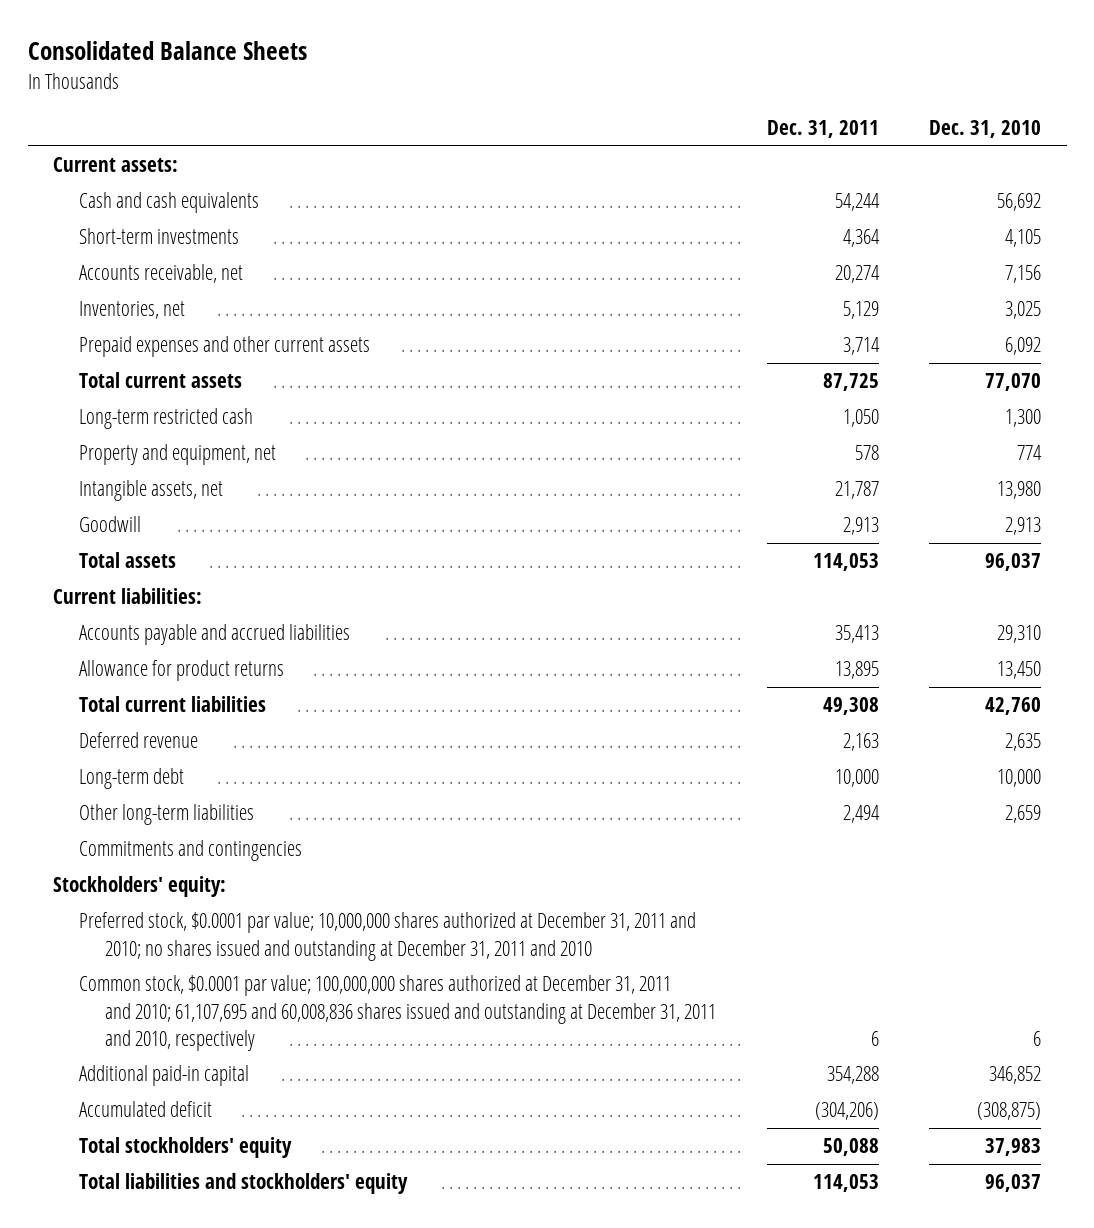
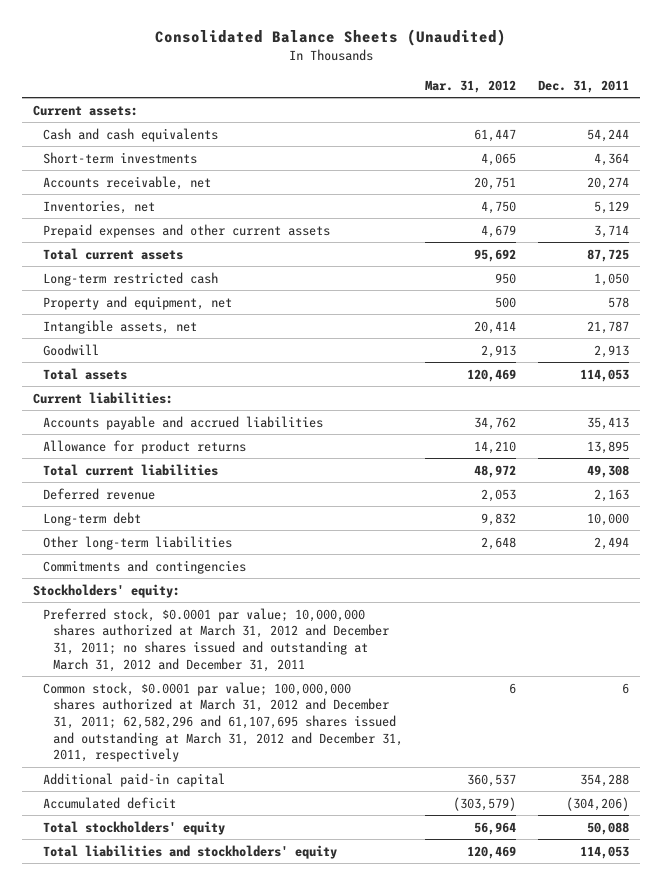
- Consolidated Balance Sheets
+ Consolidated Balance Sheets (Unaudited)
- | Dec. 31, 2011 | Dec. 31, 2010
+ | Mar. 31, 2012 | Dec. 31, 2011
- Preferred stock, $0.0001 par value; 10,000,000 shares authorized at December 31, 2011 and 2010; no shares issued and outstanding at December 31, 2011 and 2010
- Common stock, $0.0001 par value; 100,000,000 shares authorized at December 31, 2011 and 2010; 61,107,695 and 60,008,836 shares issued and outstanding at December 31, 2011 and 2010, respectively | 6 | 6
+ Preferred stock, $0.0001 par value; 10,000,000 shares authorized at March 31, 2012 and December 31, 2011; no shares issued and outstanding at March 31, 2012 and December 31, 2011
+ Common stock, $0.0001 par value; 100,000,000 shares authorized at March 31, 2012 and December 31, 2011; 62,582,296 and 61,107,695 shares issued and outstanding at March 31, 2012 and December 31, 2011, respectively | 6 | 6

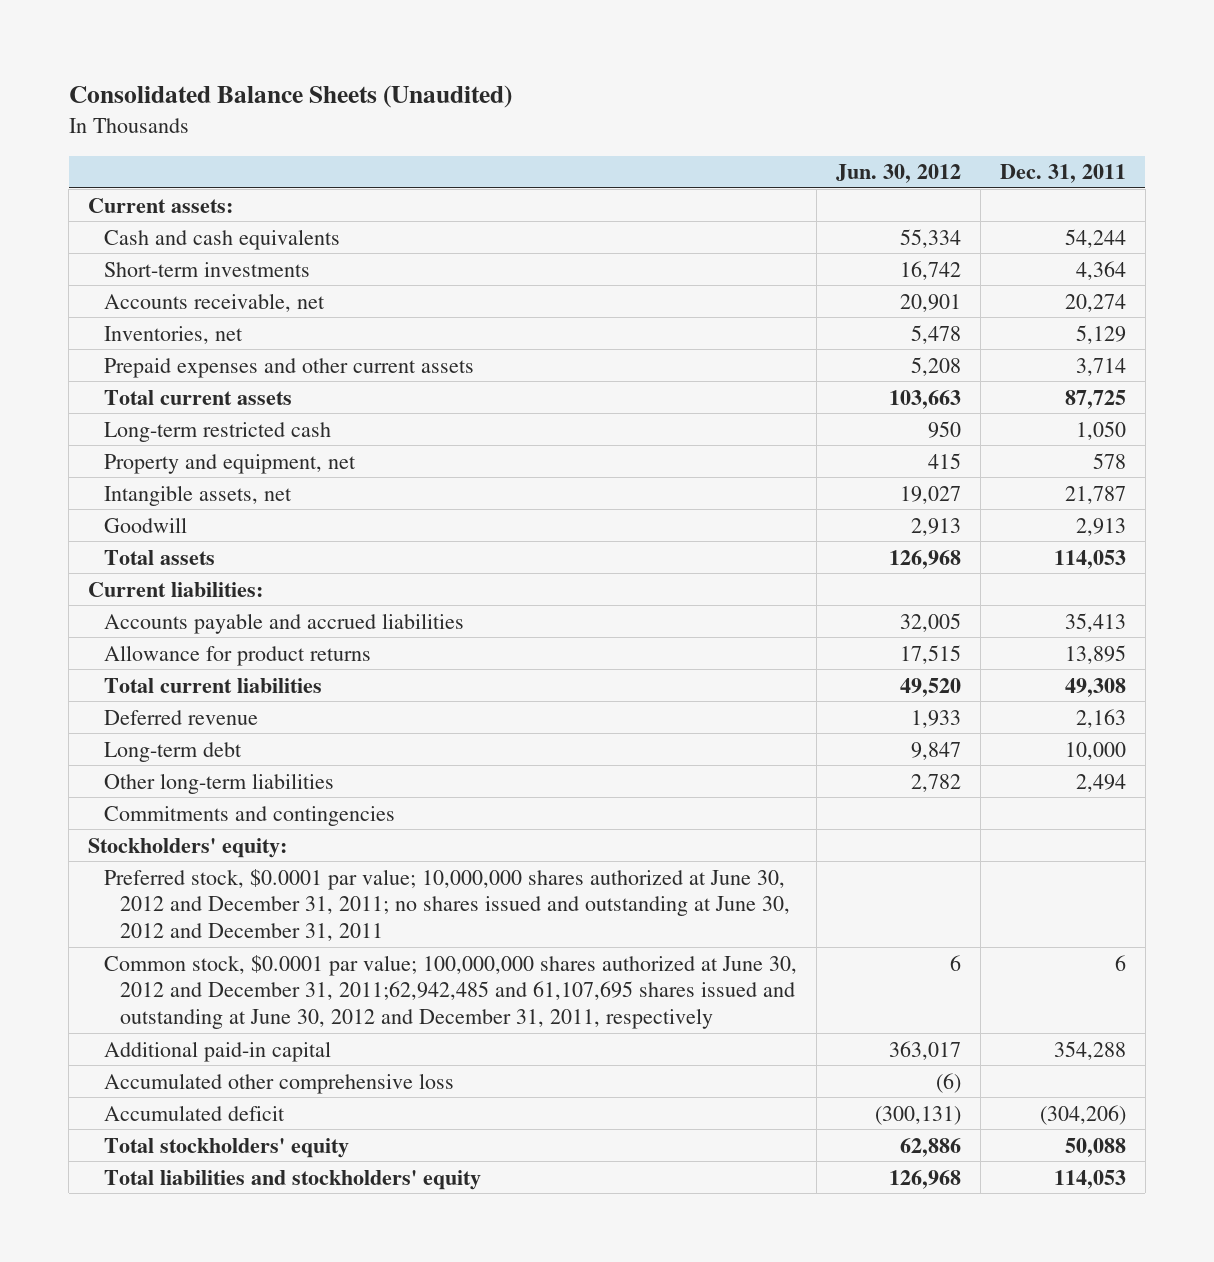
- | Mar. 31, 2012 | Dec. 31, 2011
+ | Jun. 30, 2012 | Dec. 31, 2011
- Preferred stock, $0.0001 par value; 10,000,000 shares authorized at March 31, 2012 and December 31, 2011; no shares issued and outstanding at March 31, 2012 and December 31, 2011
- Common stock, $0.0001 par value; 100,000,000 shares authorized at March 31, 2012 and December 31, 2011; 62,582,296 and 61,107,695 shares issued and outstanding at March 31, 2012 and December 31, 2011, respectively | 6 | 6
+ Preferred stock, $0.0001 par value; 10,000,000 shares authorized at June 30, 2012 and December 31, 2011; no shares issued and outstanding at June 30, 2012 and December 31, 2011
+ Common stock, $0.0001 par value; 100,000,000 shares authorized at June 30, 2012 and December 31, 2011;62,942,485 and 61,107,695 shares issued and outstanding at June 30, 2012 and December 31, 2011, respectively | 6 | 6
+ Accumulated other comprehensive loss | (6) |

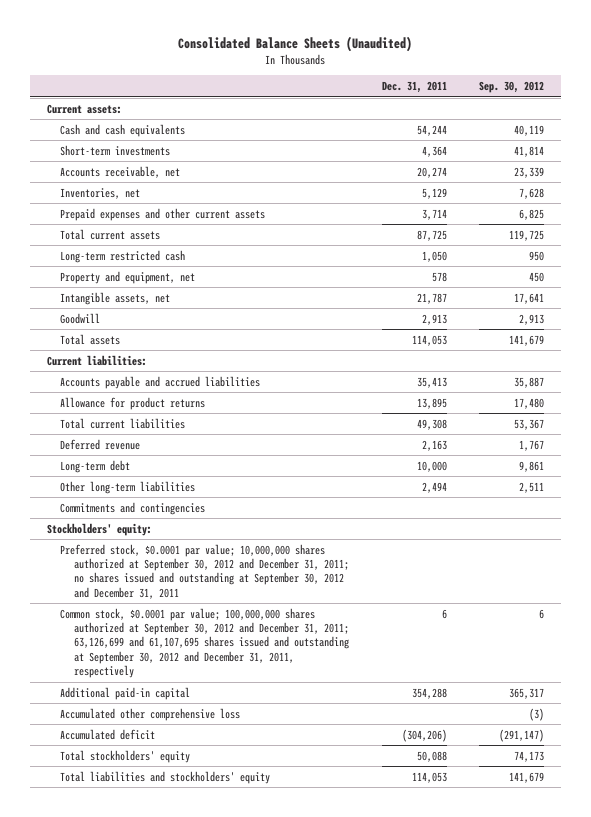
- | Jun. 30, 2012 | Dec. 31, 2011
+ | Dec. 31, 2011 | Sep. 30, 2012
- Preferred stock, $0.0001 par value; 10,000,000 shares authorized at June 30, 2012 and December 31, 2011; no shares issued and outstanding at June 30, 2012 and December 31, 2011
- Common stock, $0.0001 par value; 100,000,000 shares authorized at June 30, 2012 and December 31, 2011;62,942,485 and 61,107,695 shares issued and outstanding at June 30, 2012 and December 31, 2011, respectively | 6 | 6
+ Preferred stock, $0.0001 par value; 10,000,000 shares authorized at September 30, 2012 and December 31, 2011; no shares issued and outstanding at September 30, 2012 and December 31, 2011
+ Common stock, $0.0001 par value; 100,000,000 shares authorized at September 30, 2012 and December 31, 2011; 63,126,699 and 61,107,695 shares issued and outstanding at September 30, 2012 and December 31, 2011, respectively | 6 | 6

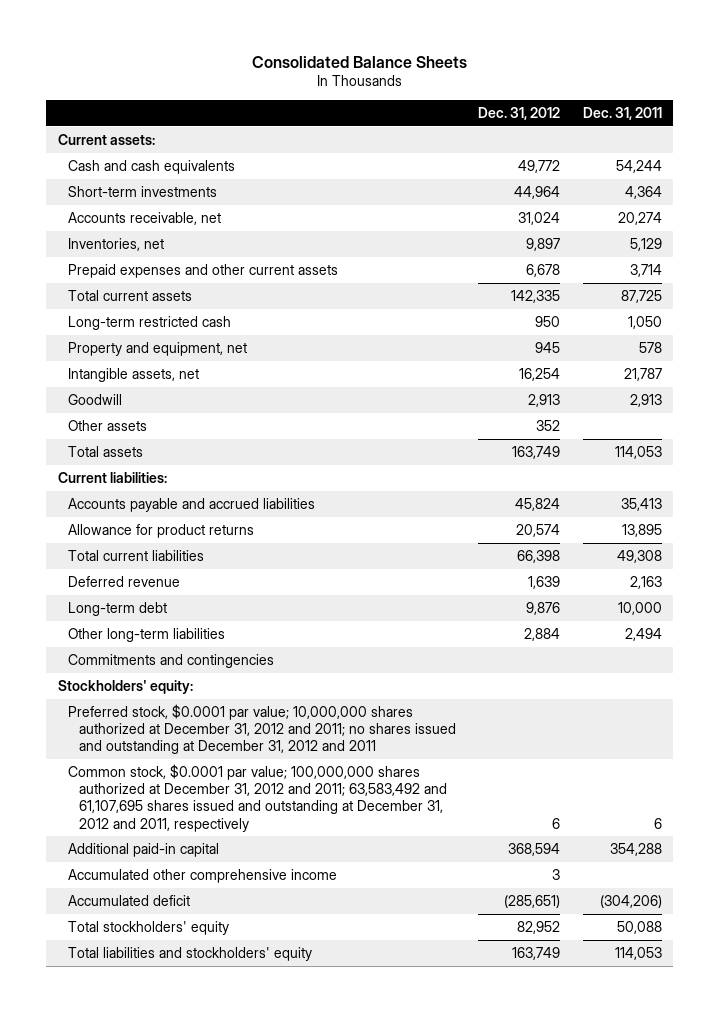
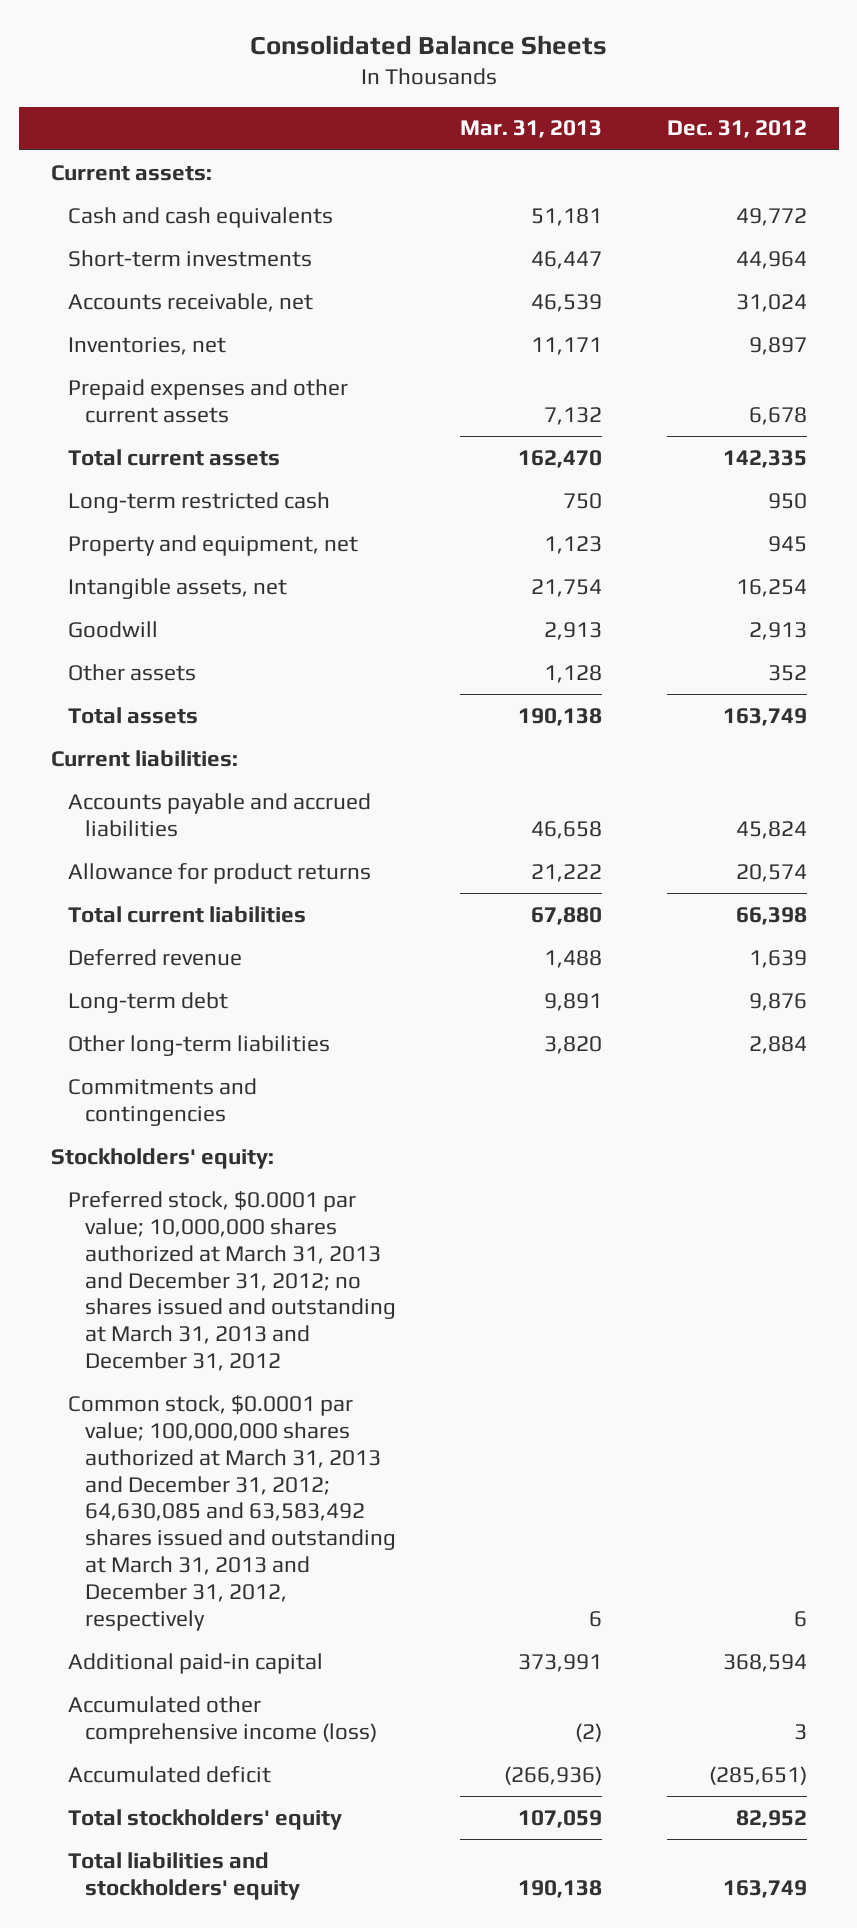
- | Dec. 31, 2012 | Dec. 31, 2011
+ | Mar. 31, 2013 | Dec. 31, 2012
- Preferred stock, $0.0001 par value; 10,000,000 shares authorized at December 31, 2012 and 2011; no shares issued and outstanding at December 31, 2012 and 2011
- Common stock, $0.0001 par value; 100,000,000 shares authorized at December 31, 2012 and 2011; 63,583,492 and 61,107,695 shares issued and outstanding at December 31, 2012 and 2011, respectively | 6 | 6
+ Preferred stock, $0.0001 par value; 10,000,000 shares authorized at March 31, 2013 and December 31, 2012; no shares issued and outstanding at March 31, 2013 and December 31, 2012
+ Common stock, $0.0001 par value; 100,000,000 shares authorized at March 31, 2013 and December 31, 2012; 64,630,085 and 63,583,492 shares issued and outstanding at March 31, 2013 and December 31, 2012, respectively | 6 | 6
- Accumulated other comprehensive income | 3 |
+ Accumulated other comprehensive income (loss) | (2) | 3

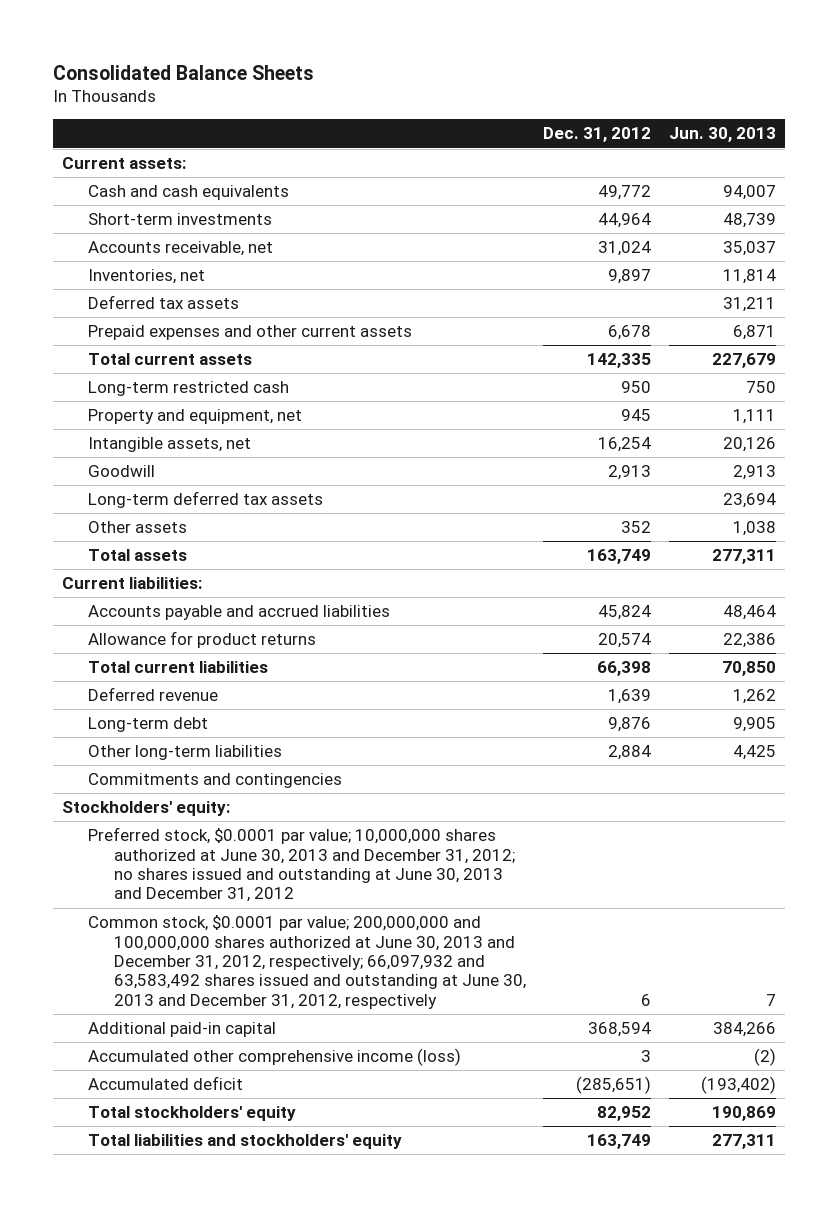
- | Mar. 31, 2013 | Dec. 31, 2012
+ | Dec. 31, 2012 | Jun. 30, 2013
+ Deferred tax assets | | 31,211
+ Long-term deferred tax assets | | 23,694
- Preferred stock, $0.0001 par value; 10,000,000 shares authorized at March 31, 2013 and December 31, 2012; no shares issued and outstanding at March 31, 2013 and December 31, 2012
- Common stock, $0.0001 par value; 100,000,000 shares authorized at March 31, 2013 and December 31, 2012; 64,630,085 and 63,583,492 shares issued and outstanding at March 31, 2013 and December 31, 2012, respectively | 6 | 6
+ Preferred stock, $0.0001 par value; 10,000,000 shares authorized at June 30, 2013 and December 31, 2012; no shares issued and outstanding at June 30, 2013 and December 31, 2012
+ Common stock, $0.0001 par value; 200,000,000 and 100,000,000 shares authorized at June 30, 2013 and December 31, 2012, respectively; 66,097,932 and 63,583,492 shares issued and outstanding at June 30, 2013 and December 31, 2012, respectively | 6 | 7

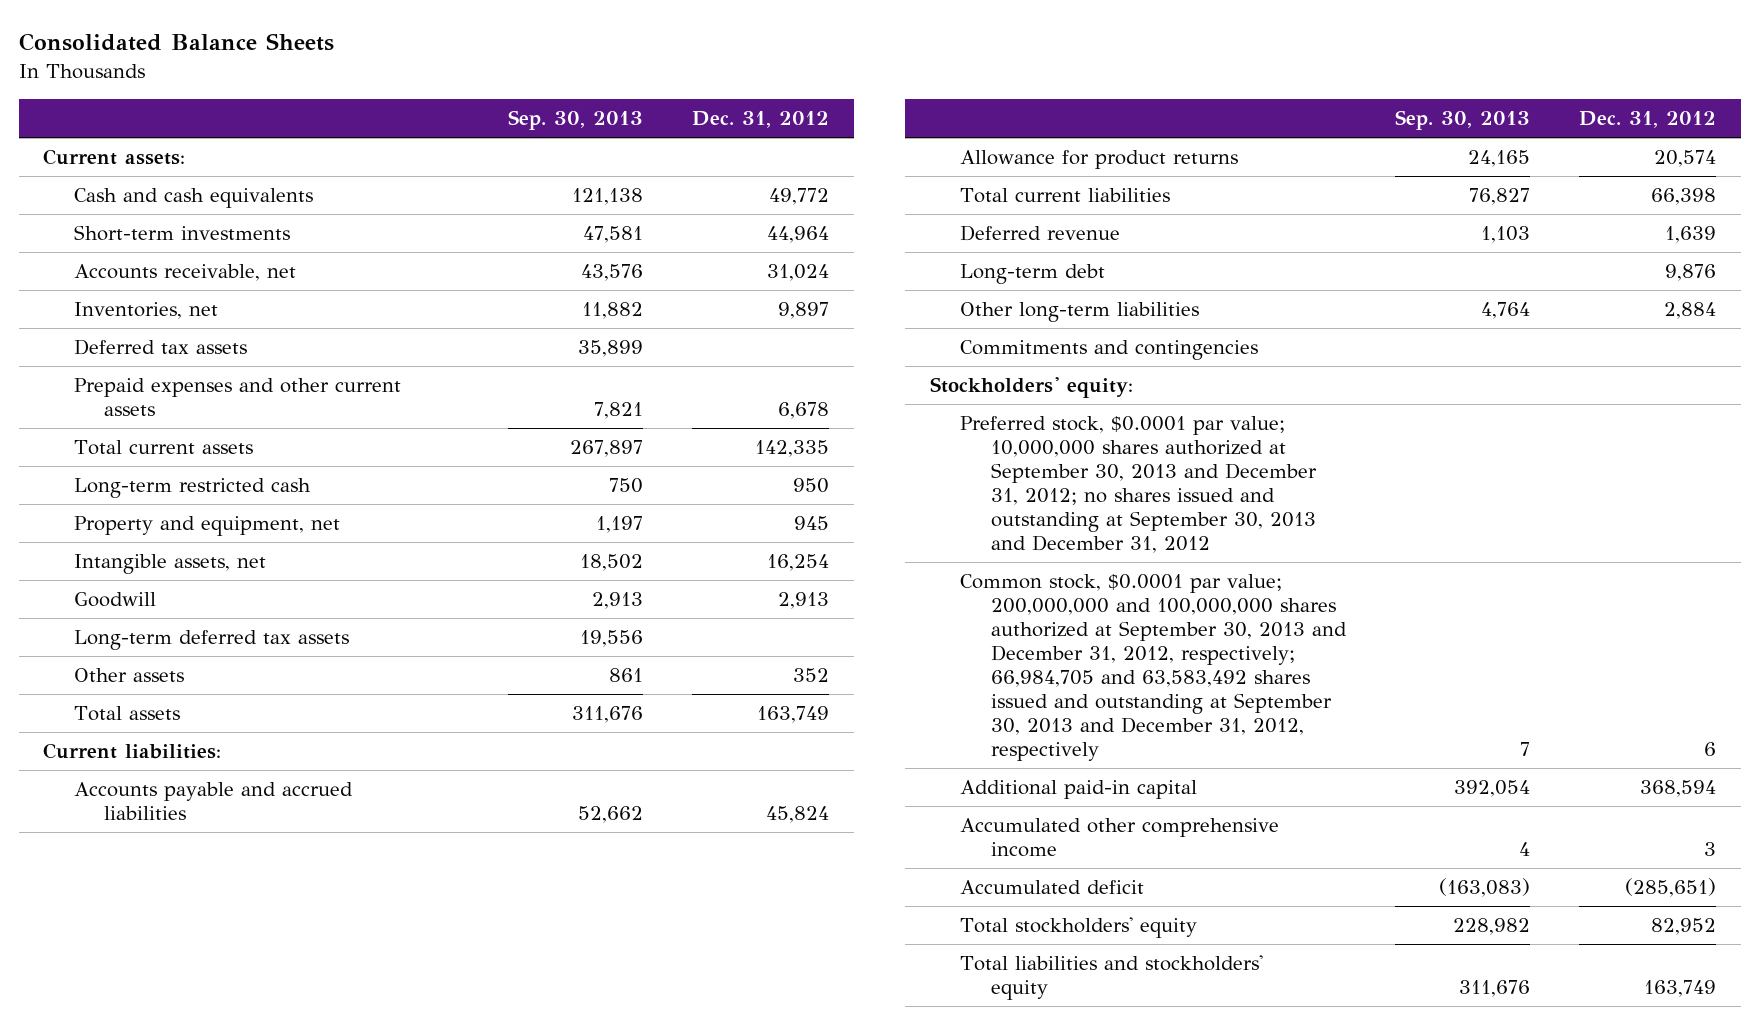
- | Dec. 31, 2012 | Jun. 30, 2013
+ | Sep. 30, 2013 | Dec. 31, 2012
- Preferred stock, $0.0001 par value; 10,000,000 shares authorized at June 30, 2013 and December 31, 2012; no shares issued and outstanding at June 30, 2013 and December 31, 2012
- Common stock, $0.0001 par value; 200,000,000 and 100,000,000 shares authorized at June 30, 2013 and December 31, 2012, respectively; 66,097,932 and 63,583,492 shares issued and outstanding at June 30, 2013 and December 31, 2012, respectively | 6 | 7
+ Preferred stock, $0.0001 par value; 10,000,000 shares authorized at September 30, 2013 and December 31, 2012; no shares issued and outstanding at September 30, 2013 and December 31, 2012
+ Common stock, $0.0001 par value; 200,000,000 and 100,000,000 shares authorized at September 30, 2013 and December 31, 2012, respectively; 66,984,705 and 63,583,492 shares issued and outstanding at September 30, 2013 and December 31, 2012, respectively | 7 | 6
- Accumulated other comprehensive income (loss) | 3 | (2)
+ Accumulated other comprehensive income | 4 | 3

